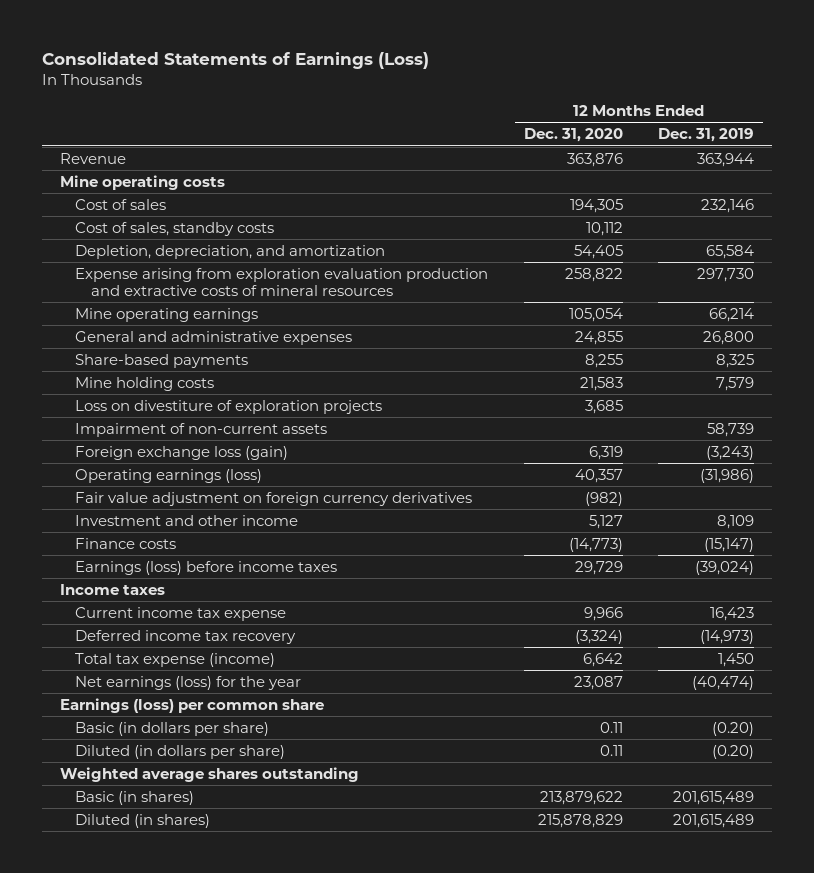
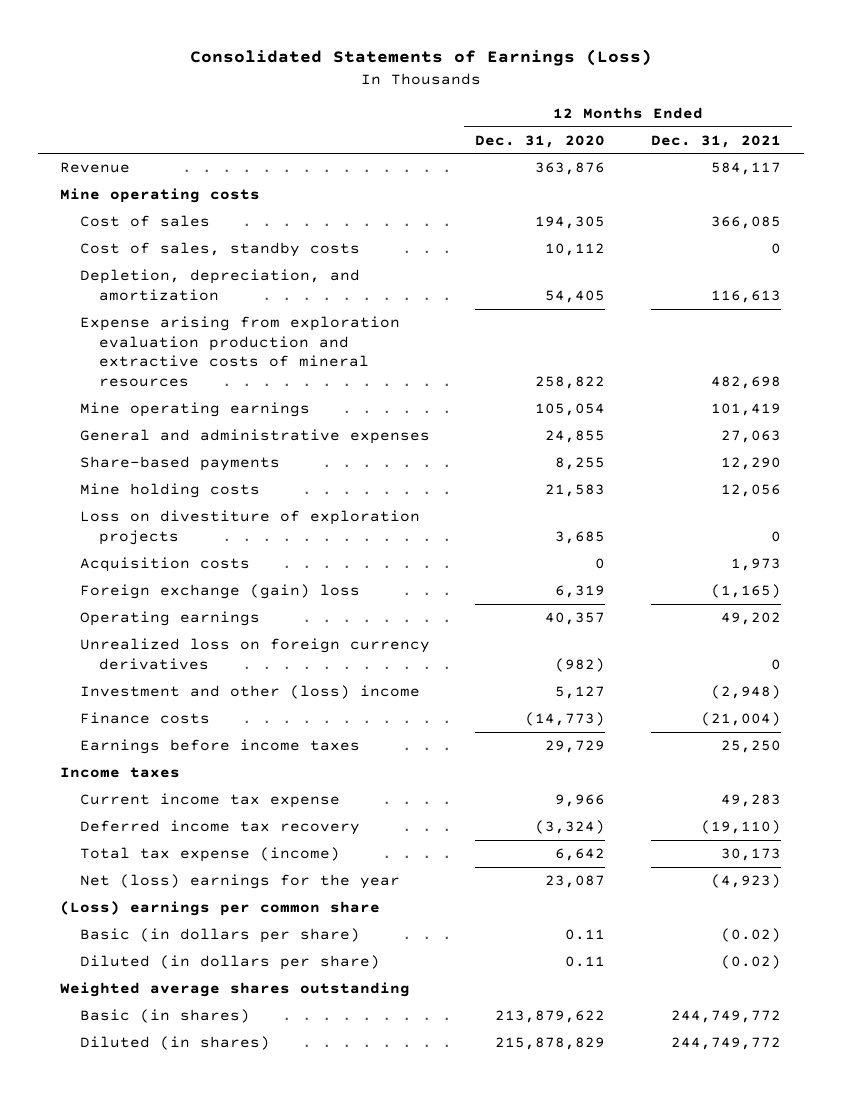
- | 12 Months Ended Dec. 31, 2020 | 12 Months Ended Dec. 31, 2019
+ | 12 Months Ended Dec. 31, 2020 | 12 Months Ended Dec. 31, 2021
- Impairment of non-current assets | | 58,739
- Foreign exchange loss (gain) | 6,319 | (3,243)
- Operating earnings (loss) | 40,357 | (31,986)
- Fair value adjustment on foreign currency derivatives | (982) |
- Investment and other income | 5,127 | 8,109
+ Acquisition costs | 0 | 1,973
+ Foreign exchange (gain) loss | 6,319 | (1,165)
+ Operating earnings | 40,357 | 49,202
+ Unrealized loss on foreign currency derivatives | (982) | 0
+ Investment and other (loss) income | 5,127 | (2,948)
- Earnings (loss) before income taxes | 29,729 | (39,024)
+ Earnings before income taxes | 29,729 | 25,250
- Net earnings (loss) for the year | 23,087 | (40,474)
- Earnings (loss) per common share
+ Net (loss) earnings for the year | 23,087 | (4,923)
+ (Loss) earnings per common share

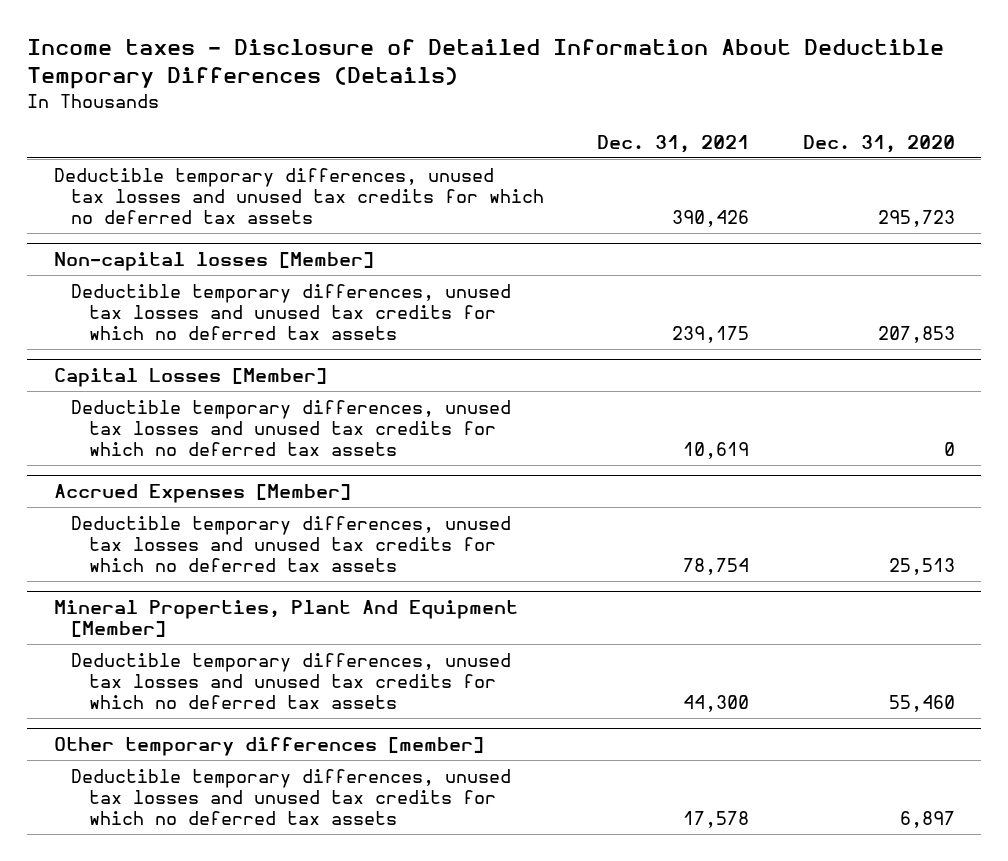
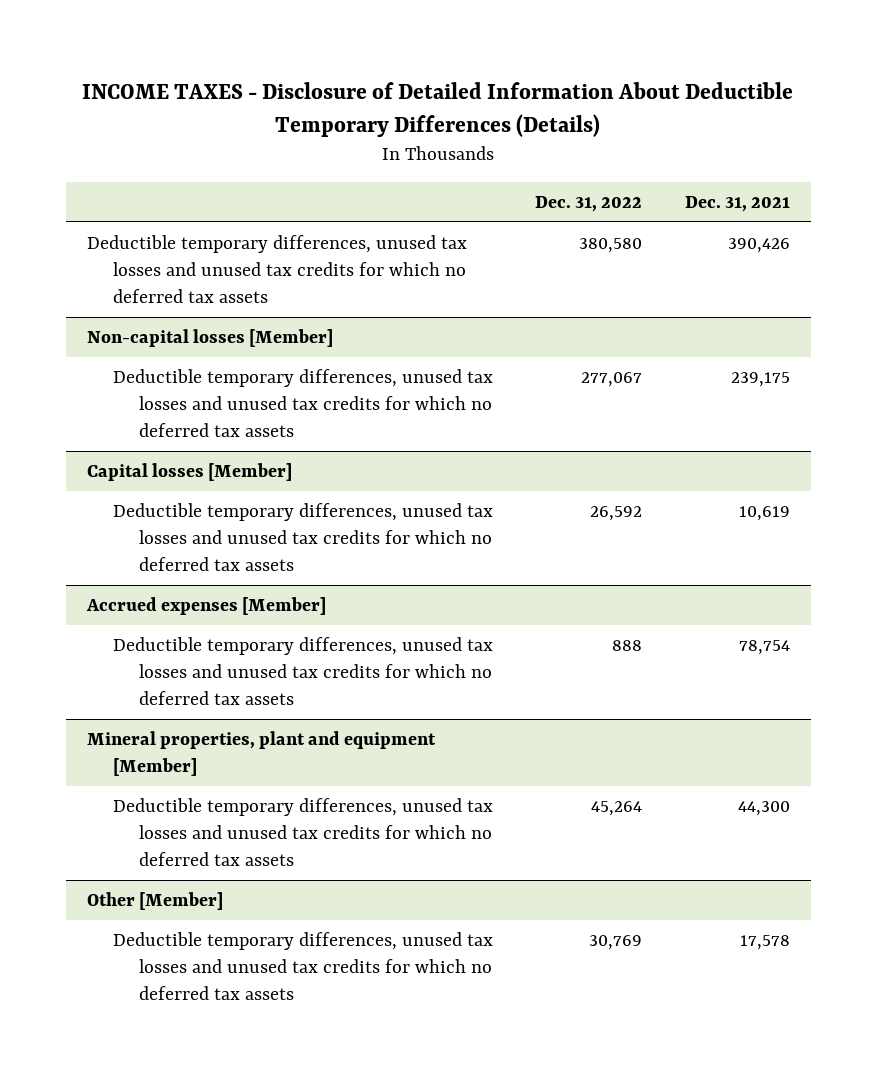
- Income taxes - Disclosure of Detailed Information About Deductible Temporary Differences (Details)
+ INCOME TAXES - Disclosure of Detailed Information About Deductible Temporary Differences (Details)
- | Dec. 31, 2021 | Dec. 31, 2020
+ | Dec. 31, 2022 | Dec. 31, 2021
- Capital Losses [Member]
+ Capital losses [Member]
- Accrued Expenses [Member]
+ Accrued expenses [Member]
- Mineral Properties, Plant And Equipment [Member]
+ Mineral properties, plant and equipment [Member]
- Other temporary differences [member]
+ Other [Member]

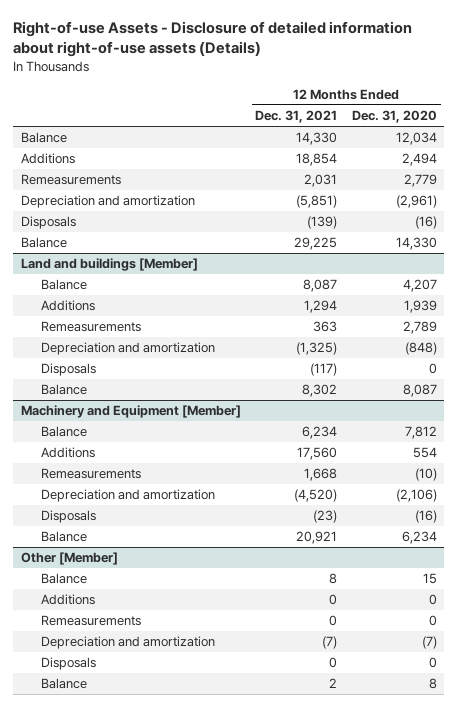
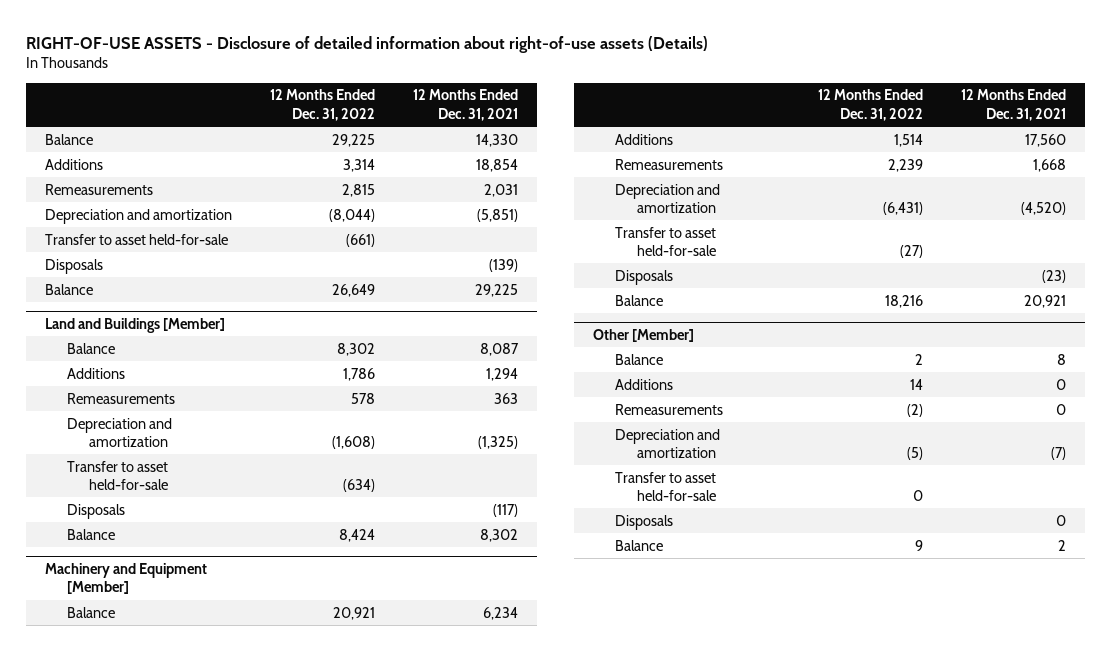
- Right-of-use Assets - Disclosure of detailed information about right-of-use assets (Details)
+ RIGHT-OF-USE ASSETS - Disclosure of detailed information about right-of-use assets (Details)
- | 12 Months Ended Dec. 31, 2021 | 12 Months Ended Dec. 31, 2020
+ | 12 Months Ended Dec. 31, 2022 | 12 Months Ended Dec. 31, 2021
+ Transfer to asset held-for-sale | (661) |
- Land and buildings [Member]
+ Land and Buildings [Member]
+ Transfer to asset held-for-sale | (634) |
@ Machinery and Equipment [Member]
+ Transfer to asset held-for-sale | (27) |
@ Other [Member]
+ Transfer to asset held-for-sale | 0 |

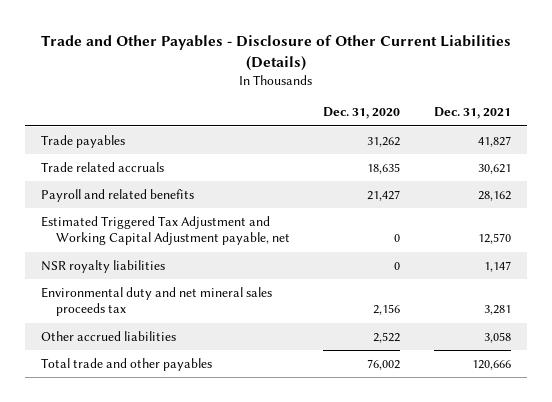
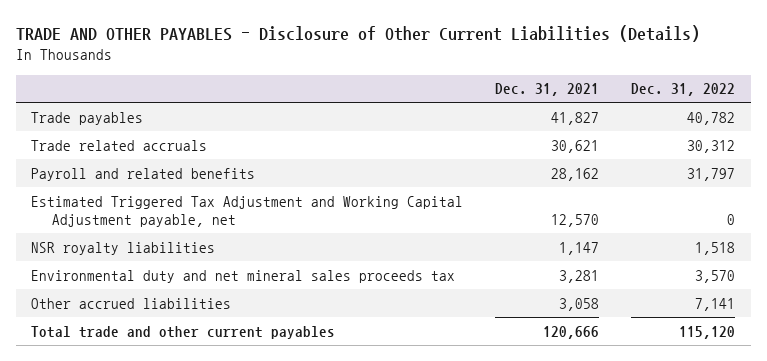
- Trade and Other Payables - Disclosure of Other Current Liabilities (Details)
+ TRADE AND OTHER PAYABLES - Disclosure of Other Current Liabilities (Details)
- | Dec. 31, 2020 | Dec. 31, 2021
+ | Dec. 31, 2021 | Dec. 31, 2022
- Total trade and other payables | 76,002 | 120,666
+ Total trade and other current payables | 120,666 | 115,120

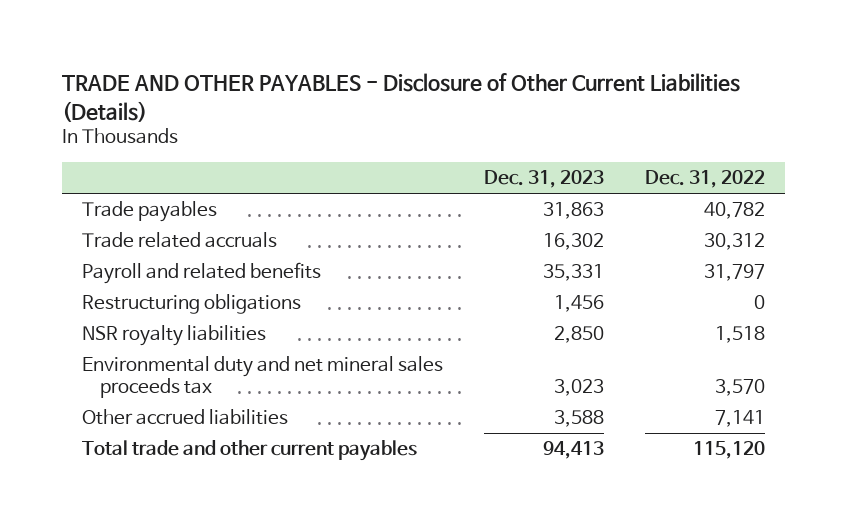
- | Dec. 31, 2021 | Dec. 31, 2022
+ | Dec. 31, 2023 | Dec. 31, 2022
- Estimated Triggered Tax Adjustment and Working Capital Adjustment payable, net | 12,570 | 0
+ Restructuring obligations | 1,456 | 0

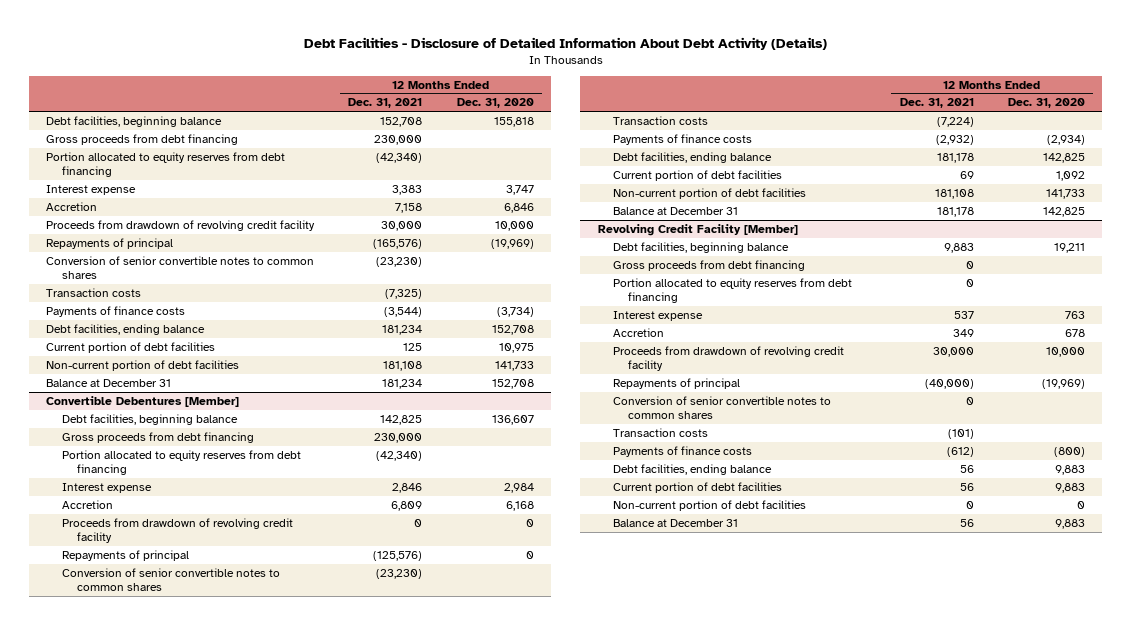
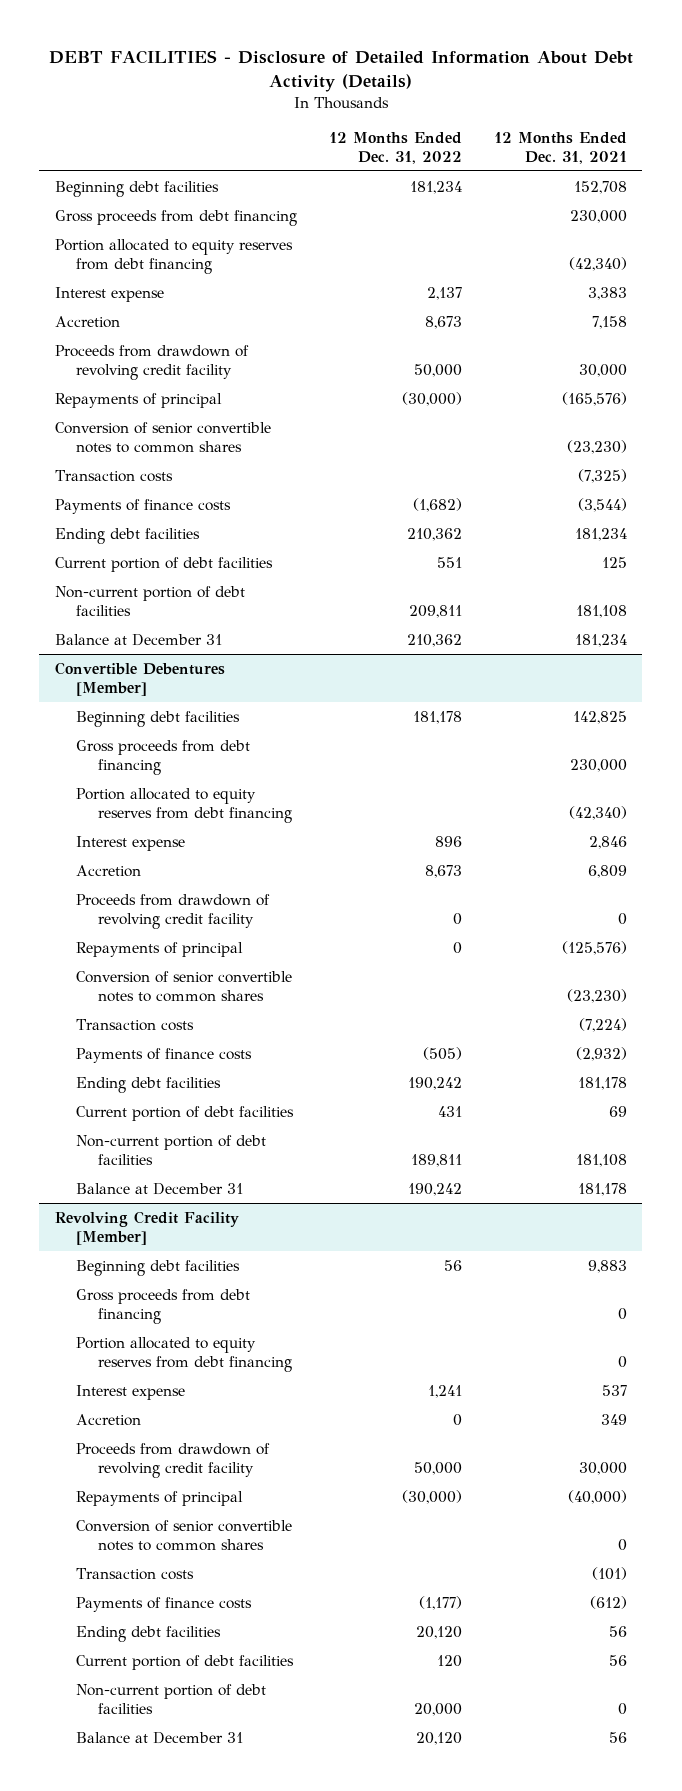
- Debt Facilities - Disclosure of Detailed Information About Debt Activity (Details)
+ DEBT FACILITIES - Disclosure of Detailed Information About Debt Activity (Details)
- | 12 Months Ended Dec. 31, 2021 | 12 Months Ended Dec. 31, 2020
+ | 12 Months Ended Dec. 31, 2022 | 12 Months Ended Dec. 31, 2021
- Debt facilities, beginning balance | 152,708 | 155,818
+ Beginning debt facilities | 181,234 | 152,708
- Debt facilities, ending balance | 181,234 | 152,708
+ Ending debt facilities | 210,362 | 181,234
@ Convertible Debentures [Member]
- Debt facilities, beginning balance | 142,825 | 136,607
+ Beginning debt facilities | 181,178 | 142,825
- Debt facilities, ending balance | 181,178 | 142,825
+ Ending debt facilities | 190,242 | 181,178
@ Revolving Credit Facility [Member]
- Debt facilities, beginning balance | 9,883 | 19,211
+ Beginning debt facilities | 56 | 9,883
- Debt facilities, ending balance | 56 | 9,883
+ Ending debt facilities | 20,120 | 56

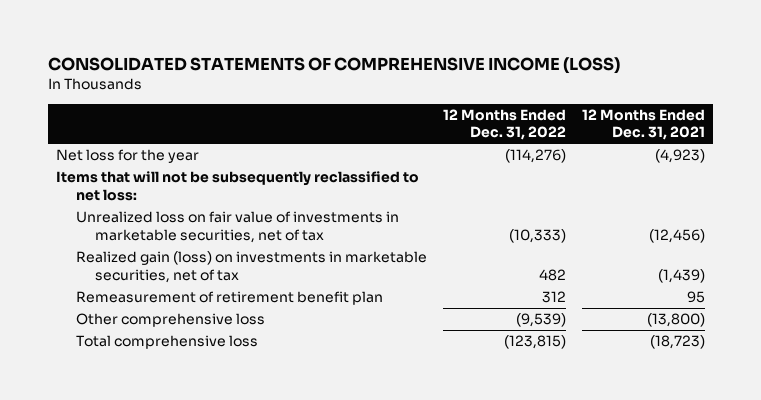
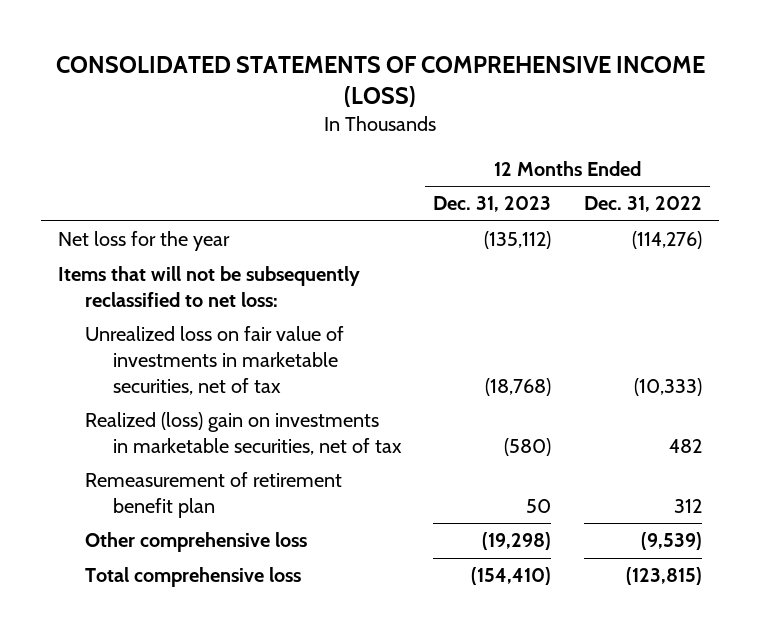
- | 12 Months Ended Dec. 31, 2022 | 12 Months Ended Dec. 31, 2021
+ | 12 Months Ended Dec. 31, 2023 | 12 Months Ended Dec. 31, 2022
- Realized gain (loss) on investments in marketable securities, net of tax | 482 | (1,439)
+ Realized (loss) gain on investments in marketable securities, net of tax | (580) | 482

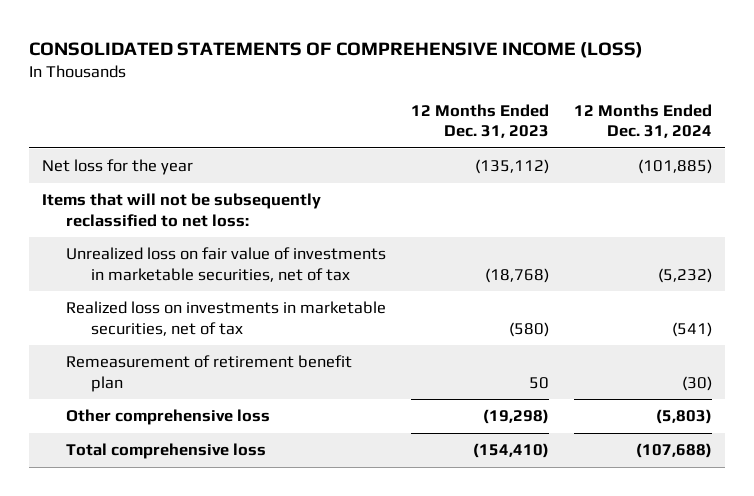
- | 12 Months Ended Dec. 31, 2023 | 12 Months Ended Dec. 31, 2022
+ | 12 Months Ended Dec. 31, 2023 | 12 Months Ended Dec. 31, 2024
- Realized (loss) gain on investments in marketable securities, net of tax | (580) | 482
+ Realized loss on investments in marketable securities, net of tax | (580) | (541)

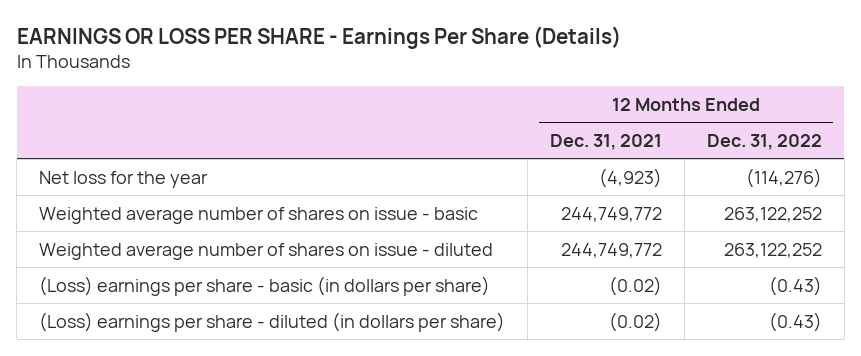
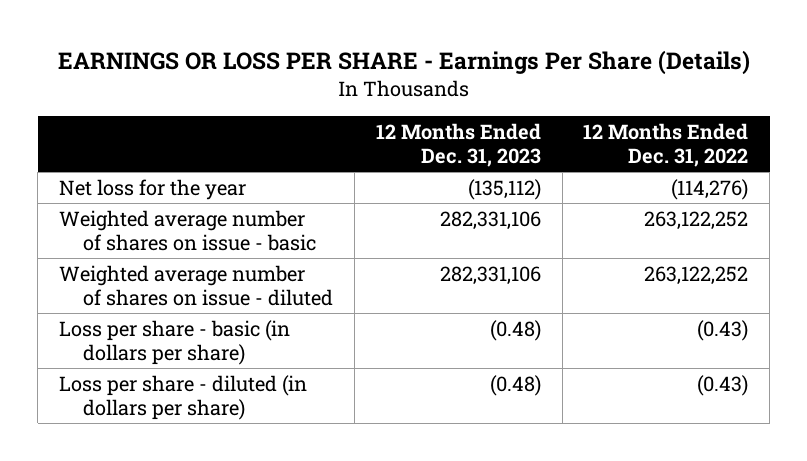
- | 12 Months Ended Dec. 31, 2021 | 12 Months Ended Dec. 31, 2022
+ | 12 Months Ended Dec. 31, 2023 | 12 Months Ended Dec. 31, 2022
- (Loss) earnings per share - basic (in dollars per share) | (0.02) | (0.43)
- (Loss) earnings per share - diluted (in dollars per share) | (0.02) | (0.43)
+ Loss per share - basic (in dollars per share) | (0.48) | (0.43)
+ Loss per share - diluted (in dollars per share) | (0.48) | (0.43)

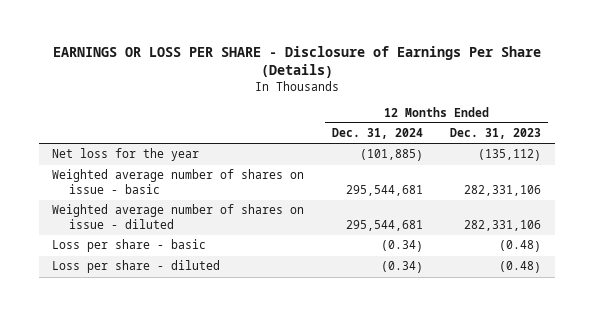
- EARNINGS OR LOSS PER SHARE - Earnings Per Share (Details)
+ EARNINGS OR LOSS PER SHARE - Disclosure of Earnings Per Share (Details)
- | 12 Months Ended Dec. 31, 2023 | 12 Months Ended Dec. 31, 2022
+ | 12 Months Ended Dec. 31, 2024 | 12 Months Ended Dec. 31, 2023
- Loss per share - basic (in dollars per share) | (0.48) | (0.43)
- Loss per share - diluted (in dollars per share) | (0.48) | (0.43)
+ Loss per share - basic | (0.34) | (0.48)
+ Loss per share - diluted | (0.34) | (0.48)

